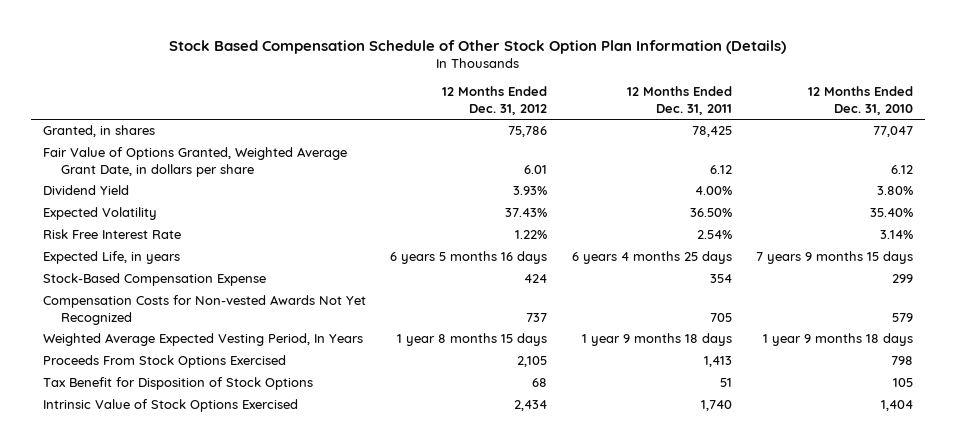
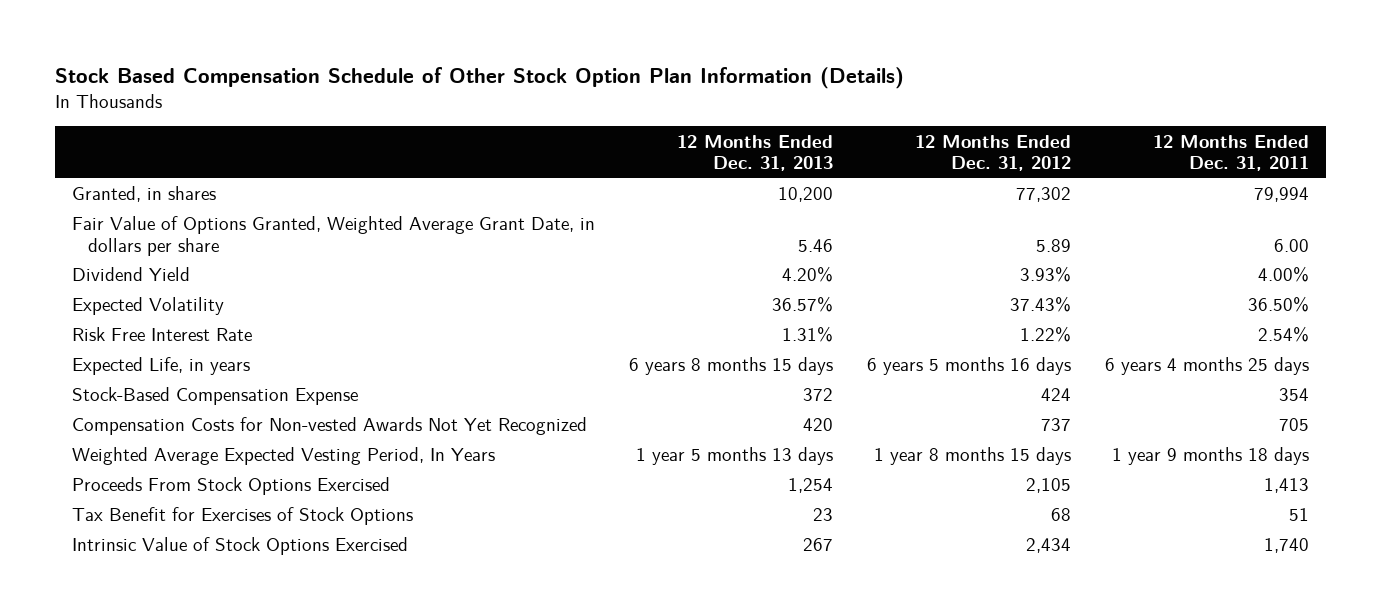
- | 12 Months Ended Dec. 31, 2012 | 12 Months Ended Dec. 31, 2011 | 12 Months Ended Dec. 31, 2010
+ | 12 Months Ended Dec. 31, 2013 | 12 Months Ended Dec. 31, 2012 | 12 Months Ended Dec. 31, 2011
- Granted, in shares | 75,786 | 78,425 | 77,047
- Fair Value of Options Granted, Weighted Average Grant Date, in dollars per share | 6.01 | 6.12 | 6.12
+ Granted, in shares | 10,200 | 77,302 | 79,994
+ Fair Value of Options Granted, Weighted Average Grant Date, in dollars per share | 5.46 | 5.89 | 6.00
- Tax Benefit for Disposition of Stock Options | 68 | 51 | 105
+ Tax Benefit for Exercises of Stock Options | 23 | 68 | 51

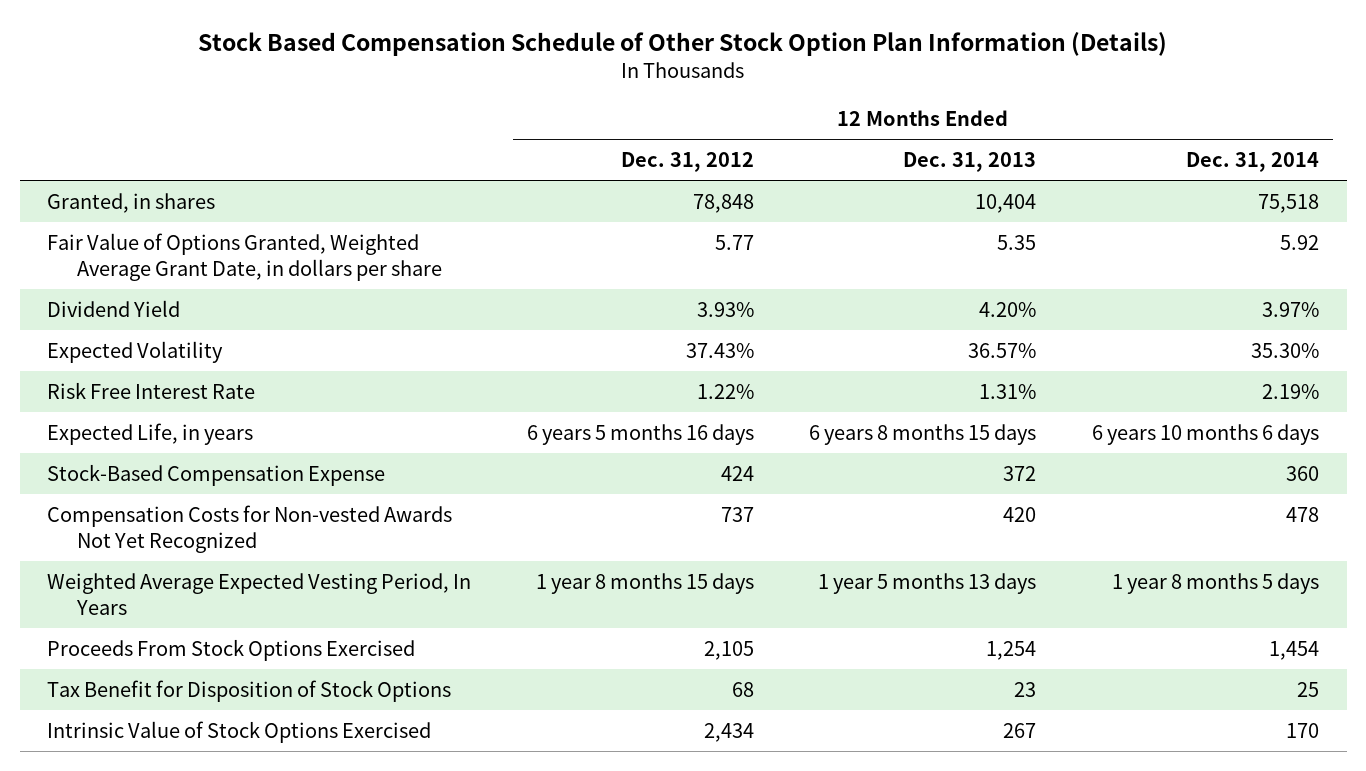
- | 12 Months Ended Dec. 31, 2013 | 12 Months Ended Dec. 31, 2012 | 12 Months Ended Dec. 31, 2011
+ | 12 Months Ended Dec. 31, 2012 | 12 Months Ended Dec. 31, 2013 | 12 Months Ended Dec. 31, 2014
- Granted, in shares | 10,200 | 77,302 | 79,994
- Fair Value of Options Granted, Weighted Average Grant Date, in dollars per share | 5.46 | 5.89 | 6.00
+ Granted, in shares | 78,848 | 10,404 | 75,518
+ Fair Value of Options Granted, Weighted Average Grant Date, in dollars per share | 5.77 | 5.35 | 5.92
- Tax Benefit for Exercises of Stock Options | 23 | 68 | 51
+ Tax Benefit for Disposition of Stock Options | 68 | 23 | 25

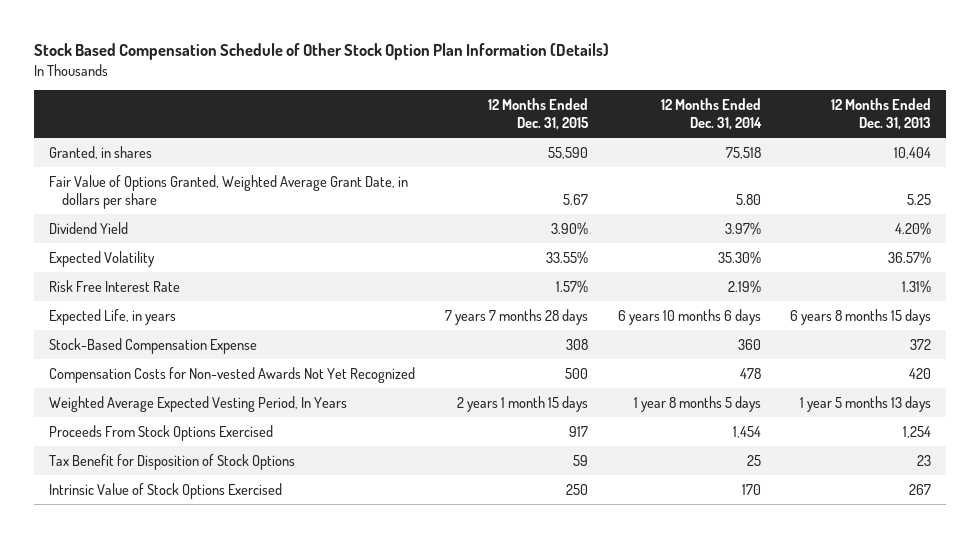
- | 12 Months Ended Dec. 31, 2012 | 12 Months Ended Dec. 31, 2013 | 12 Months Ended Dec. 31, 2014
+ | 12 Months Ended Dec. 31, 2015 | 12 Months Ended Dec. 31, 2014 | 12 Months Ended Dec. 31, 2013
- Fair Value of Options Granted, Weighted Average Grant Date, in dollars per share | 5.77 | 5.35 | 5.92
+ Fair Value of Options Granted, Weighted Average Grant Date, in dollars per share | 5.67 | 5.80 | 5.25

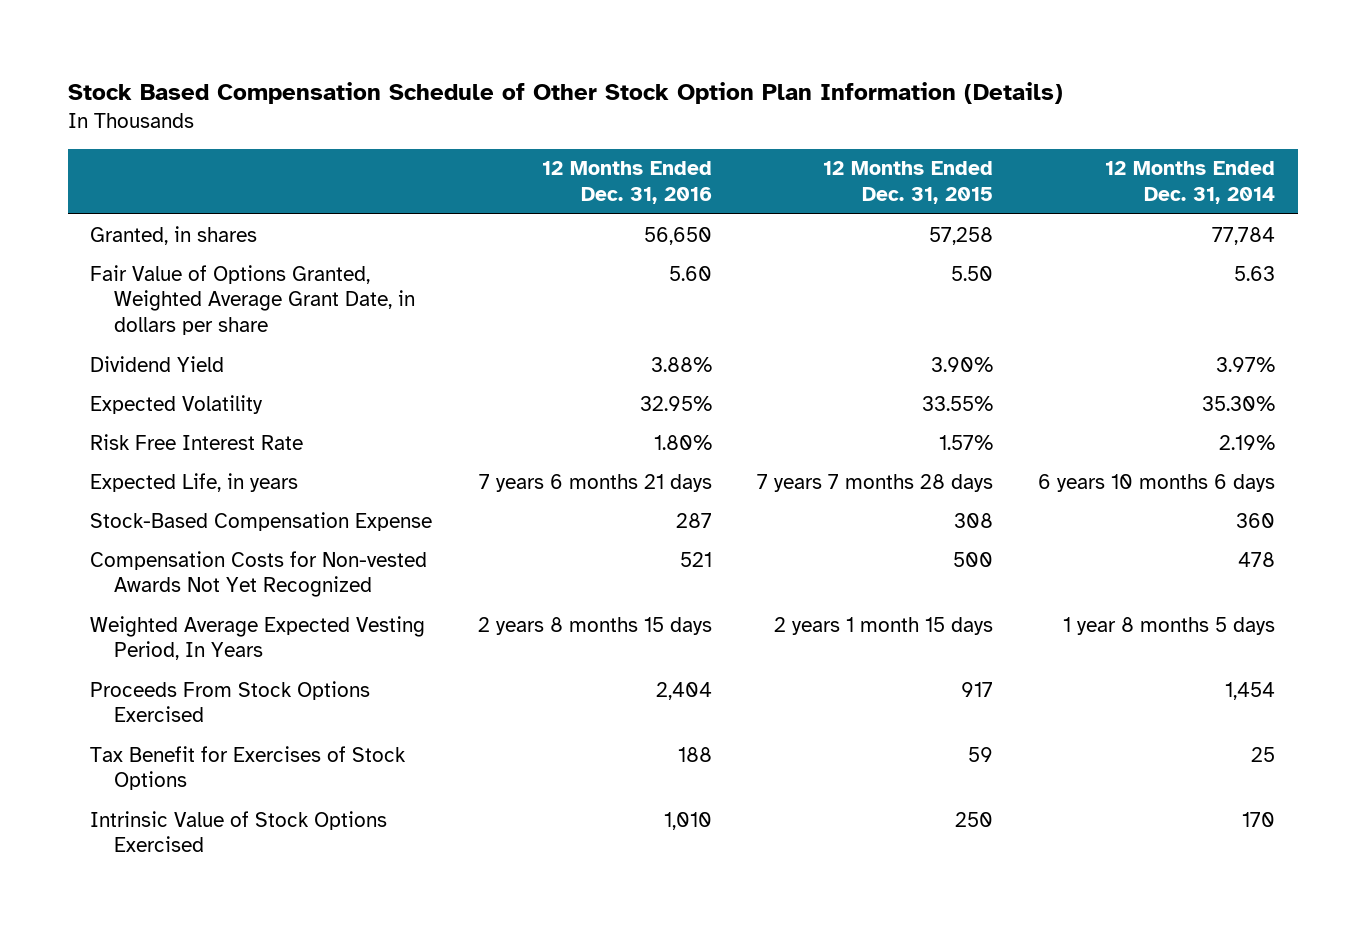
- | 12 Months Ended Dec. 31, 2015 | 12 Months Ended Dec. 31, 2014 | 12 Months Ended Dec. 31, 2013
+ | 12 Months Ended Dec. 31, 2016 | 12 Months Ended Dec. 31, 2015 | 12 Months Ended Dec. 31, 2014
- Granted, in shares | 55,590 | 75,518 | 10,404
- Fair Value of Options Granted, Weighted Average Grant Date, in dollars per share | 5.67 | 5.80 | 5.25
+ Granted, in shares | 56,650 | 57,258 | 77,784
+ Fair Value of Options Granted, Weighted Average Grant Date, in dollars per share | 5.60 | 5.50 | 5.63
- Tax Benefit for Disposition of Stock Options | 59 | 25 | 23
+ Tax Benefit for Exercises of Stock Options | 188 | 59 | 25

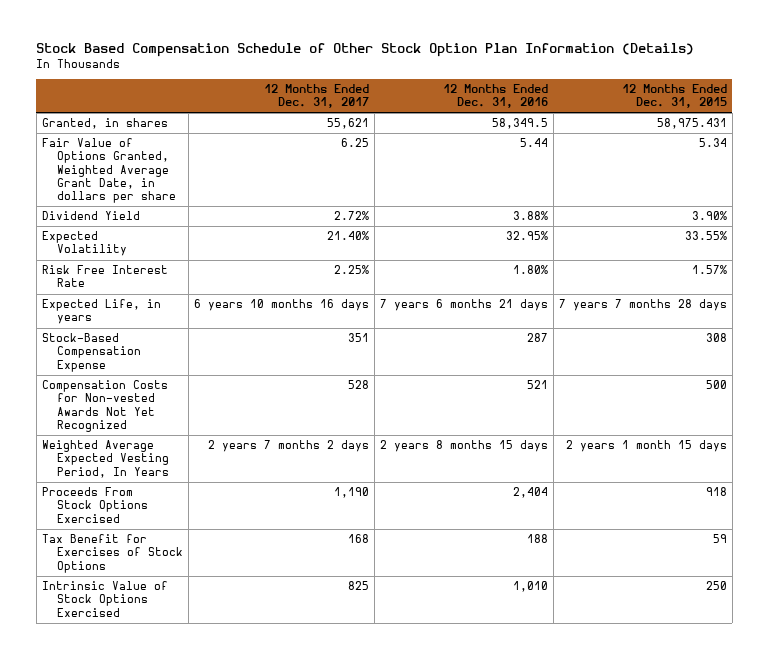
- | 12 Months Ended Dec. 31, 2016 | 12 Months Ended Dec. 31, 2015 | 12 Months Ended Dec. 31, 2014
+ | 12 Months Ended Dec. 31, 2017 | 12 Months Ended Dec. 31, 2016 | 12 Months Ended Dec. 31, 2015
- Granted, in shares | 56,650 | 57,258 | 77,784
- Fair Value of Options Granted, Weighted Average Grant Date, in dollars per share | 5.60 | 5.50 | 5.63
+ Granted, in shares | 55,621 | 58,349.5 | 58,975.431
+ Fair Value of Options Granted, Weighted Average Grant Date, in dollars per share | 6.25 | 5.44 | 5.34
- Proceeds From Stock Options Exercised | 2,404 | 917 | 1,454
+ Proceeds From Stock Options Exercised | 1,190 | 2,404 | 918

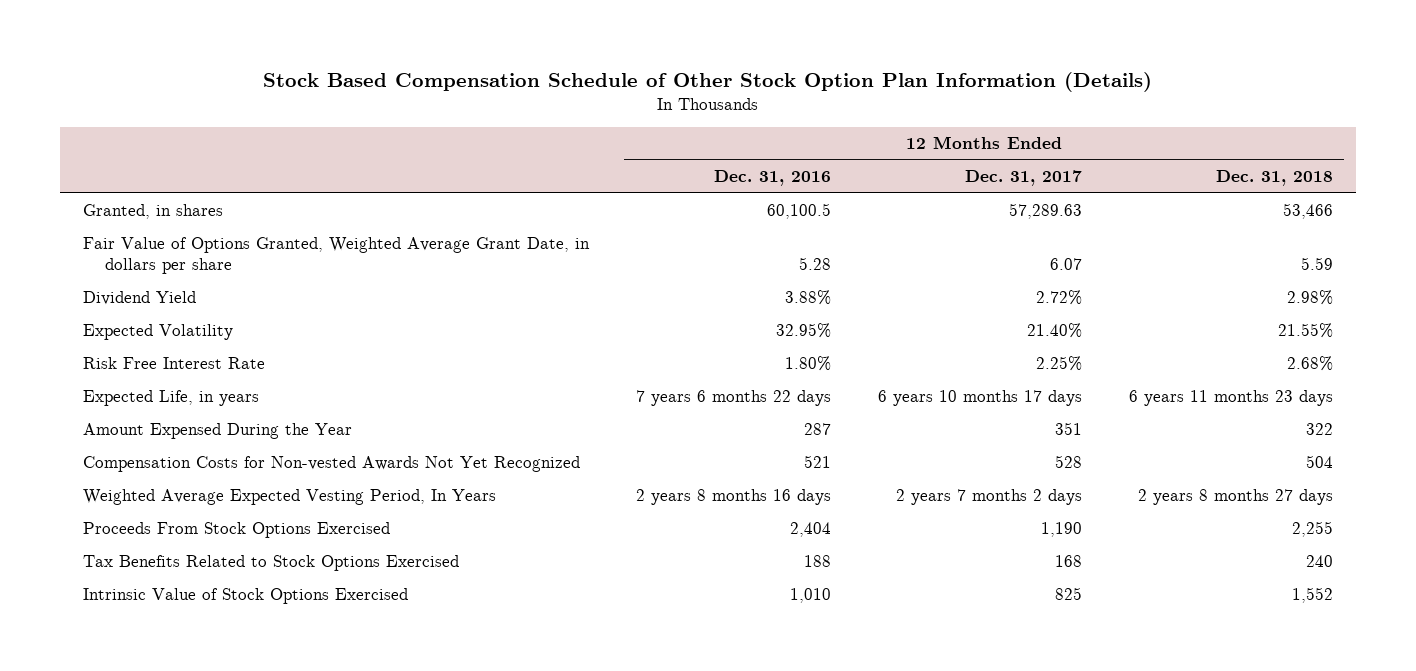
- | 12 Months Ended Dec. 31, 2017 | 12 Months Ended Dec. 31, 2016 | 12 Months Ended Dec. 31, 2015
+ | 12 Months Ended Dec. 31, 2016 | 12 Months Ended Dec. 31, 2017 | 12 Months Ended Dec. 31, 2018
- Granted, in shares | 55,621 | 58,349.5 | 58,975.431
- Fair Value of Options Granted, Weighted Average Grant Date, in dollars per share | 6.25 | 5.44 | 5.34
+ Granted, in shares | 60,100.5 | 57,289.63 | 53,466
+ Fair Value of Options Granted, Weighted Average Grant Date, in dollars per share | 5.28 | 6.07 | 5.59
- Expected Life, in years | 6 years 10 months 16 days | 7 years 6 months 21 days | 7 years 7 months 28 days
- Stock-Based Compensation Expense | 351 | 287 | 308
+ Expected Life, in years | 7 years 6 months 22 days | 6 years 10 months 17 days | 6 years 11 months 23 days
+ Amount Expensed During the Year | 287 | 351 | 322
- Weighted Average Expected Vesting Period, In Years | 2 years 7 months 2 days | 2 years 8 months 15 days | 2 years 1 month 15 days
+ Weighted Average Expected Vesting Period, In Years | 2 years 8 months 16 days | 2 years 7 months 2 days | 2 years 8 months 27 days
- Tax Benefit for Exercises of Stock Options | 168 | 188 | 59
+ Tax Benefits Related to Stock Options Exercised | 188 | 168 | 240

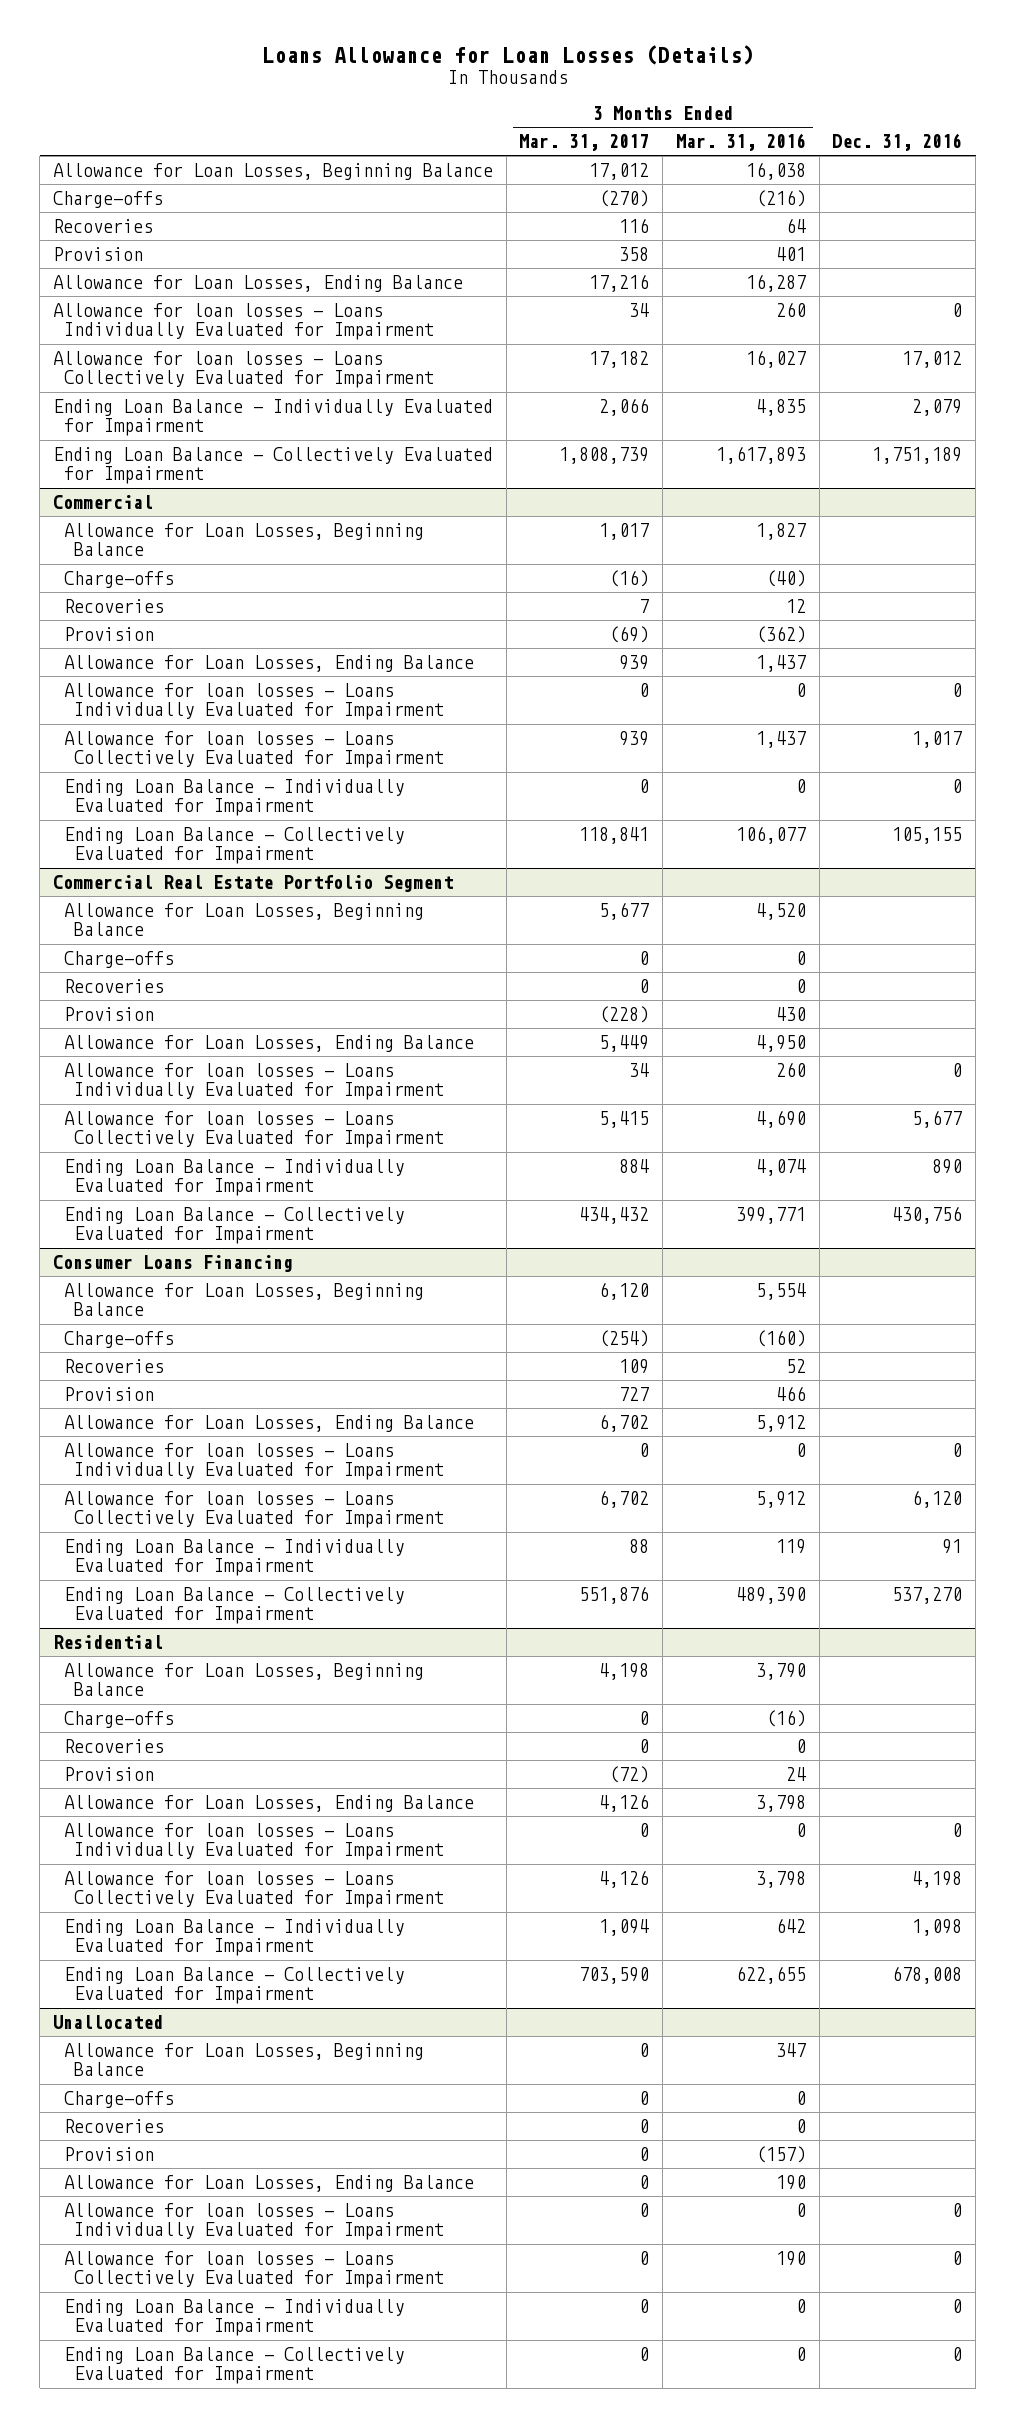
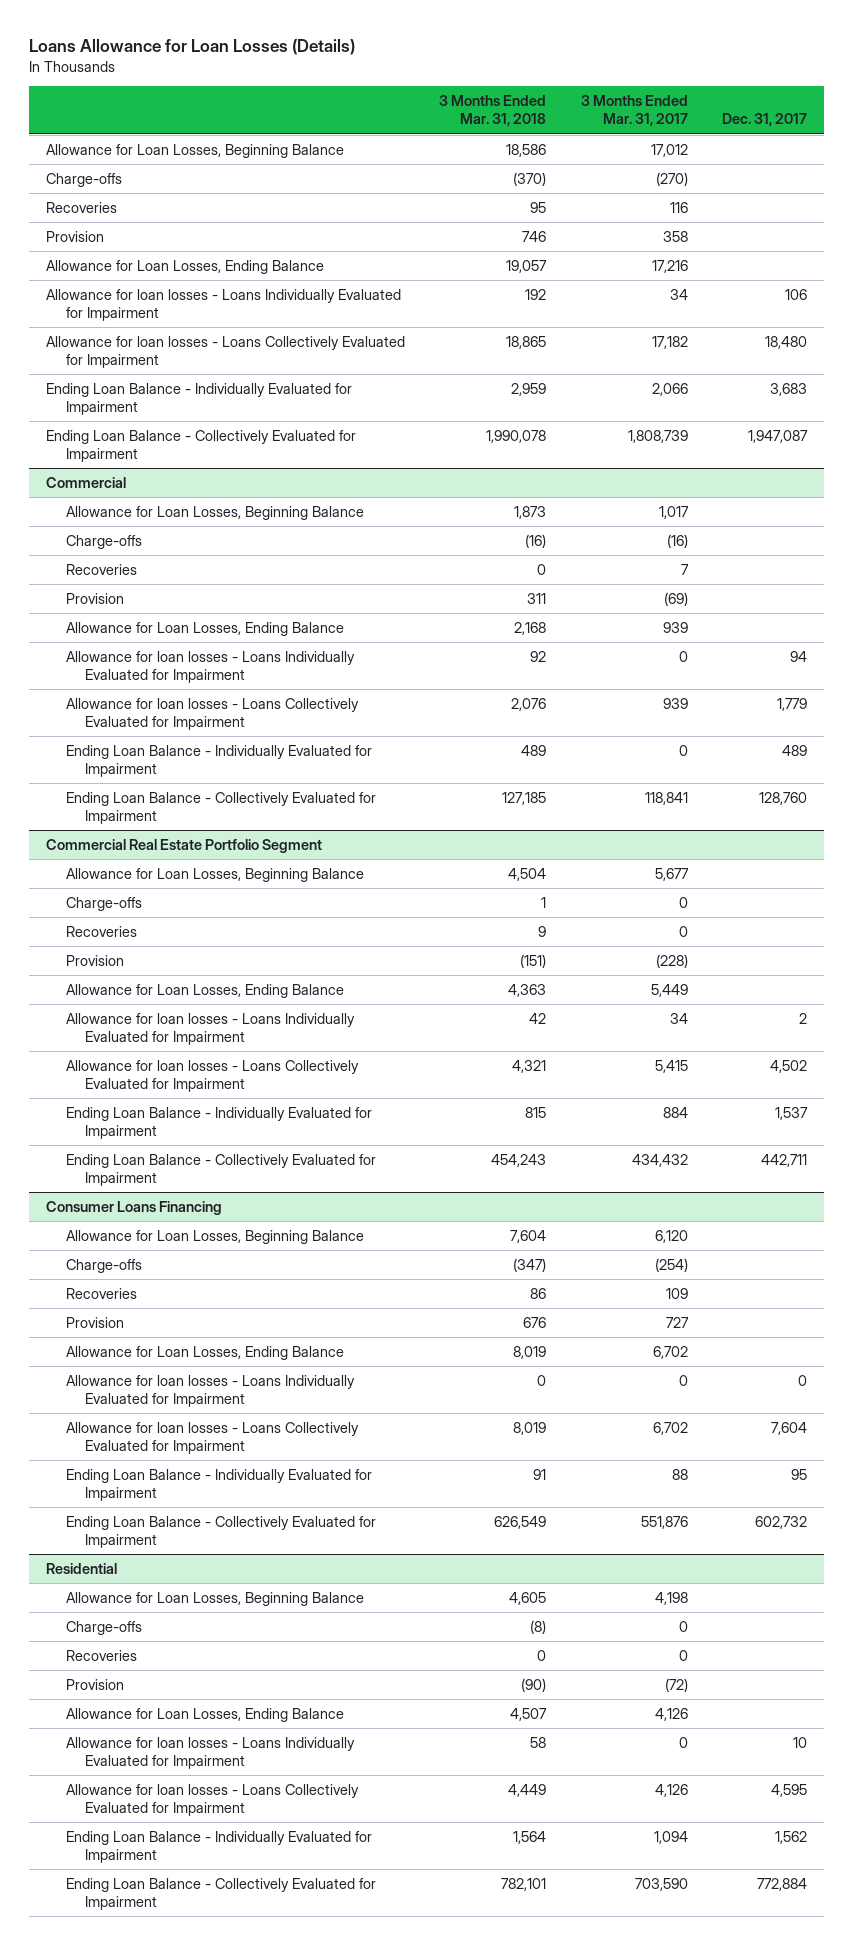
- | 3 Months Ended Mar. 31, 2017 | 3 Months Ended Mar. 31, 2016 | Dec. 31, 2016
+ | 3 Months Ended Mar. 31, 2018 | 3 Months Ended Mar. 31, 2017 | Dec. 31, 2017
- Unallocated
- Allowance for Loan Losses, Beginning Balance | 0 | 347 |
- Charge-offs | 0 | 0 |
- Recoveries | 0 | 0 |
- Provision | 0 | (157) |
- Allowance for Loan Losses, Ending Balance | 0 | 190 |
- Allowance for loan losses - Loans Individually Evaluated for Impairment | 0 | 0 | 0
- Allowance for loan losses - Loans Collectively Evaluated for Impairment | 0 | 190 | 0
- Ending Loan Balance - Individually Evaluated for Impairment | 0 | 0 | 0
- Ending Loan Balance - Collectively Evaluated for Impairment | 0 | 0 | 0

